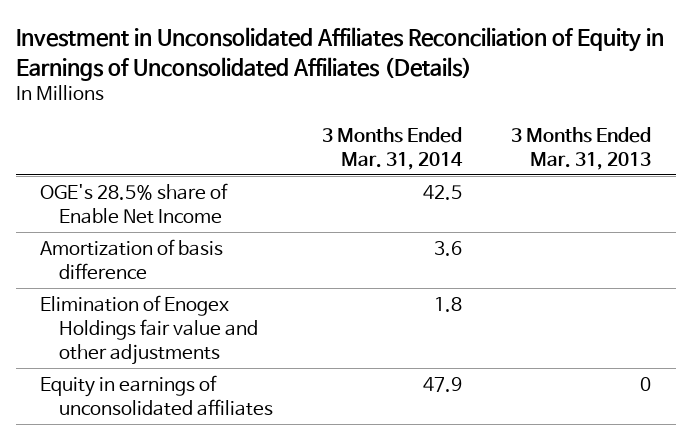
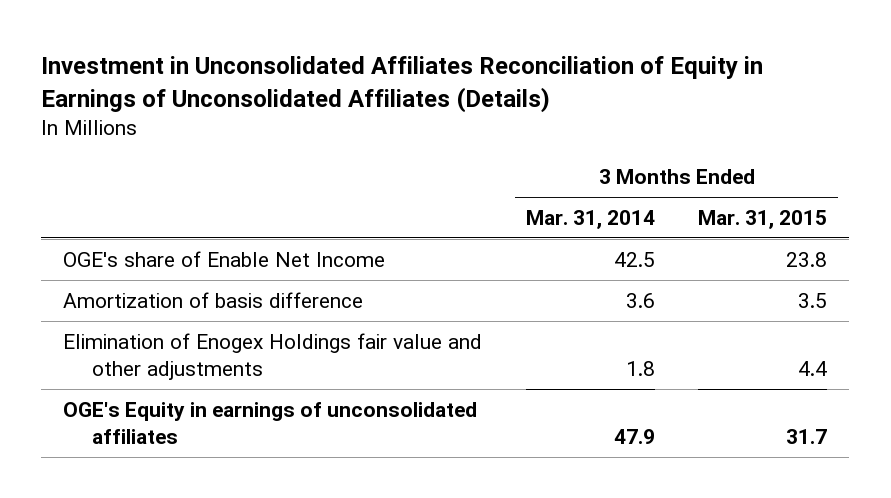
- | 3 Months Ended Mar. 31, 2014 | 3 Months Ended Mar. 31, 2013
+ | 3 Months Ended Mar. 31, 2014 | 3 Months Ended Mar. 31, 2015
- OGE's 28.5% share of Enable Net Income | 42.5 |
+ OGE's share of Enable Net Income | 42.5 | 23.8
- Equity in earnings of unconsolidated affiliates | 47.9 | 0
+ OGE's Equity in earnings of unconsolidated affiliates | 47.9 | 31.7

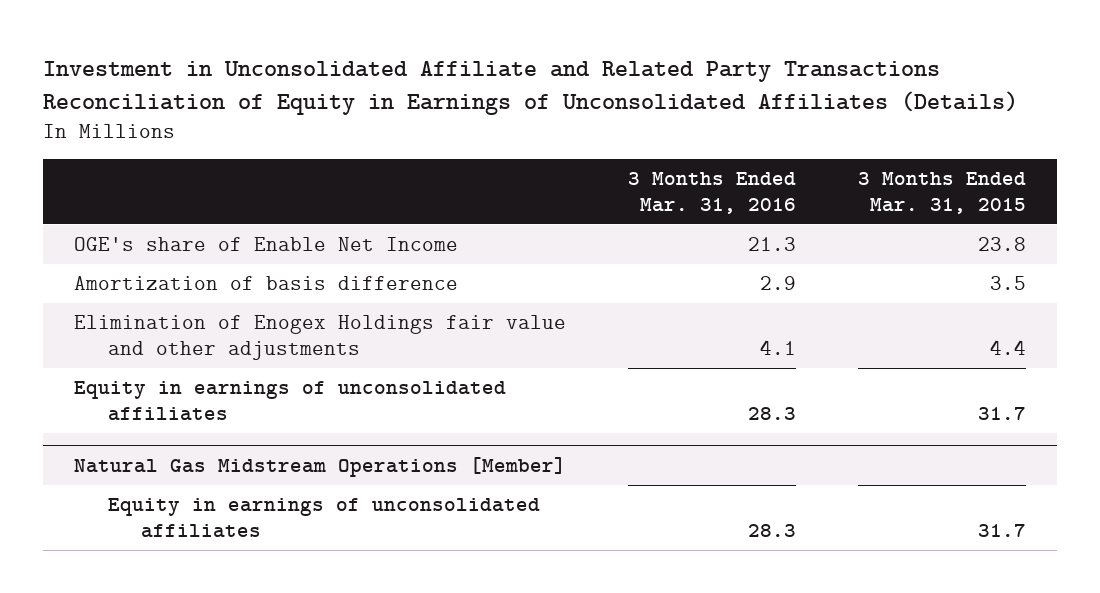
- Investment in Unconsolidated Affiliates Reconciliation of Equity in Earnings of Unconsolidated Affiliates (Details)
+ Investment in Unconsolidated Affiliate and Related Party Transactions Reconciliation of Equity in Earnings of Unconsolidated Affiliates (Details)
- | 3 Months Ended Mar. 31, 2014 | 3 Months Ended Mar. 31, 2015
+ | 3 Months Ended Mar. 31, 2016 | 3 Months Ended Mar. 31, 2015
- OGE's Equity in earnings of unconsolidated affiliates | 47.9 | 31.7
+ Equity in earnings of unconsolidated affiliates | 28.3 | 31.7
+ Natural Gas Midstream Operations [Member]
+ Equity in earnings of unconsolidated affiliates | 28.3 | 31.7

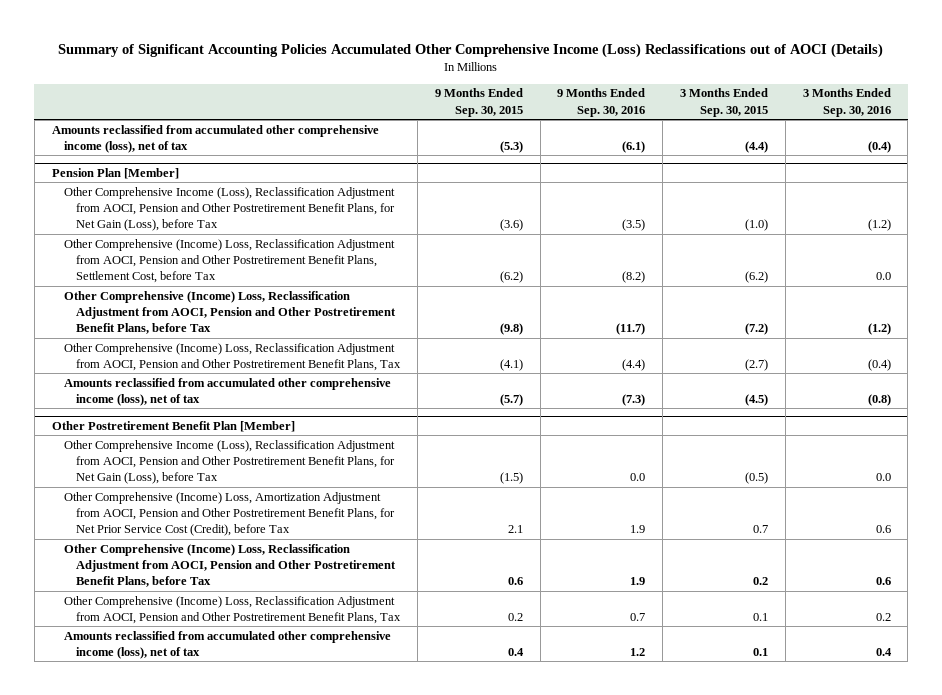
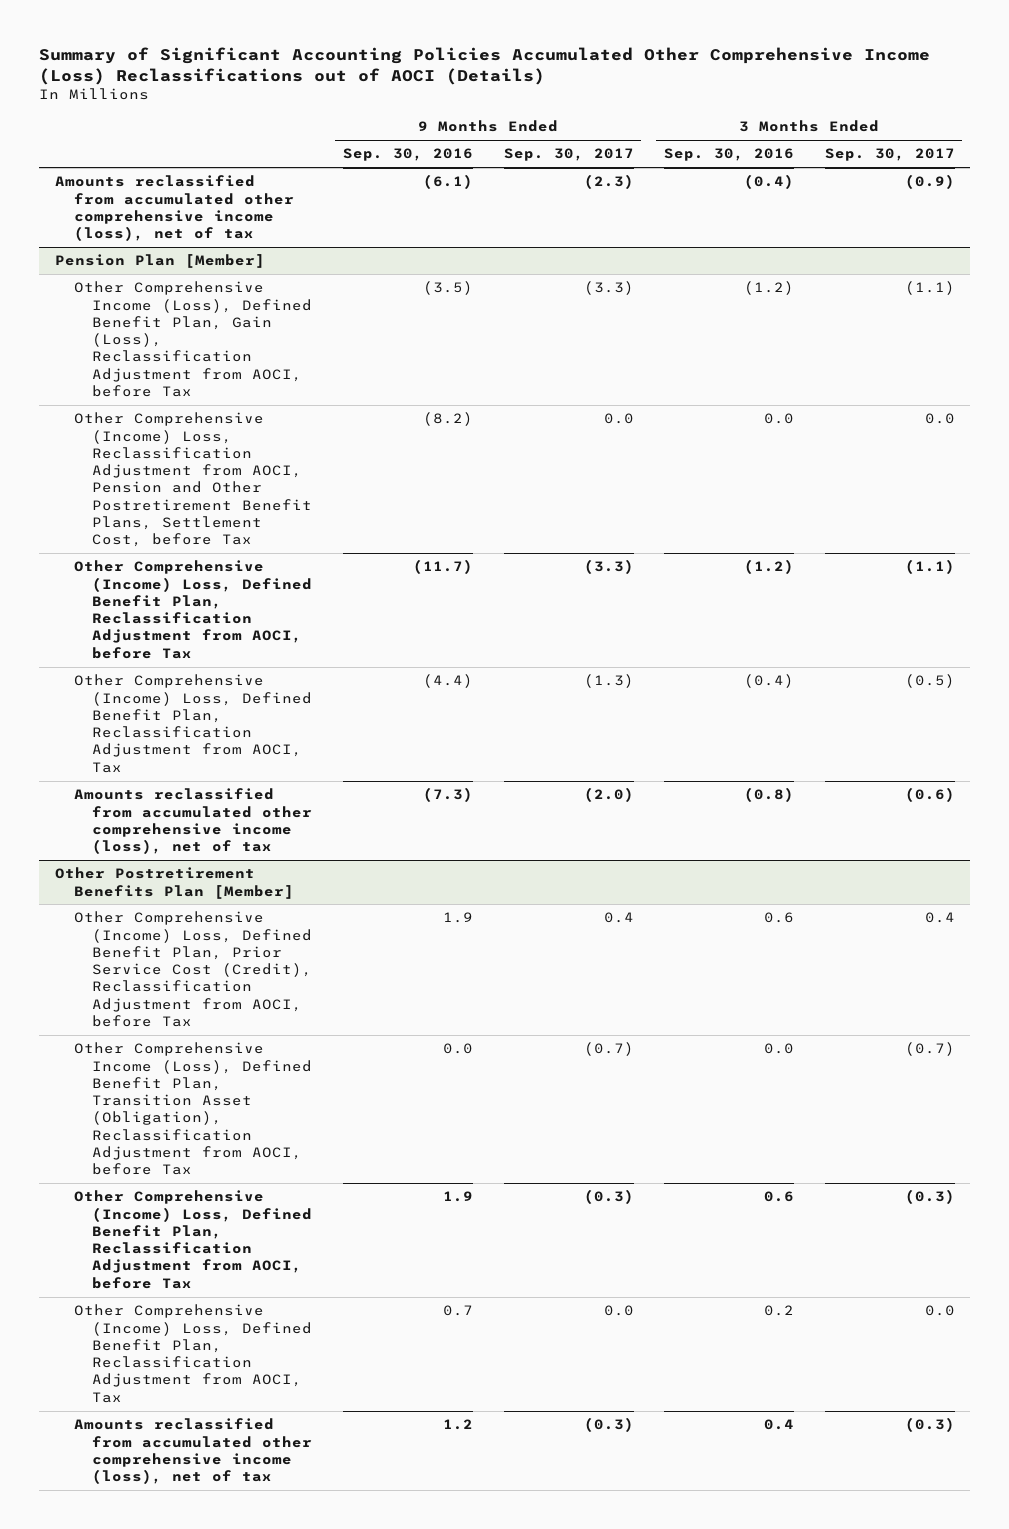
- | 9 Months Ended Sep. 30, 2015 | 9 Months Ended Sep. 30, 2016 | 3 Months Ended Sep. 30, 2015 | 3 Months Ended Sep. 30, 2016
+ | 9 Months Ended Sep. 30, 2016 | 9 Months Ended Sep. 30, 2017 | 3 Months Ended Sep. 30, 2016 | 3 Months Ended Sep. 30, 2017
@ Pension Plan [Member]
- Other Comprehensive Income (Loss), Reclassification Adjustment from AOCI, Pension and Other Postretirement Benefit Plans, for Net Gain (Loss), before Tax | (3.6) | (3.5) | (1.0) | (1.2)
+ Other Comprehensive Income (Loss), Defined Benefit Plan, Gain (Loss), Reclassification Adjustment from AOCI, before Tax | (3.5) | (3.3) | (1.2) | (1.1)
- Other Comprehensive (Income) Loss, Reclassification Adjustment from AOCI, Pension and Other Postretirement Benefit Plans, before Tax | (9.8) | (11.7) | (7.2) | (1.2)
- Other Comprehensive (Income) Loss, Reclassification Adjustment from AOCI, Pension and Other Postretirement Benefit Plans, Tax | (4.1) | (4.4) | (2.7) | (0.4)
+ Other Comprehensive (Income) Loss, Defined Benefit Plan, Reclassification Adjustment from AOCI, before Tax | (11.7) | (3.3) | (1.2) | (1.1)
+ Other Comprehensive (Income) Loss, Defined Benefit Plan, Reclassification Adjustment from AOCI, Tax | (4.4) | (1.3) | (0.4) | (0.5)
- Other Postretirement Benefit Plan [Member]
- Other Comprehensive Income (Loss), Reclassification Adjustment from AOCI, Pension and Other Postretirement Benefit Plans, for Net Gain (Loss), before Tax | (1.5) | 0.0 | (0.5) | 0.0
- Other Comprehensive (Income) Loss, Amortization Adjustment from AOCI, Pension and Other Postretirement Benefit Plans, for Net Prior Service Cost (Credit), before Tax | 2.1 | 1.9 | 0.7 | 0.6
- Other Comprehensive (Income) Loss, Reclassification Adjustment from AOCI, Pension and Other Postretirement Benefit Plans, before Tax | 0.6 | 1.9 | 0.2 | 0.6
- Other Comprehensive (Income) Loss, Reclassification Adjustment from AOCI, Pension and Other Postretirement Benefit Plans, Tax | 0.2 | 0.7 | 0.1 | 0.2
+ Other Postretirement Benefits Plan [Member]
+ Other Comprehensive (Income) Loss, Defined Benefit Plan, Prior Service Cost (Credit), Reclassification Adjustment from AOCI, before Tax | 1.9 | 0.4 | 0.6 | 0.4
+ Other Comprehensive Income (Loss), Defined Benefit Plan, Transition Asset (Obligation), Reclassification Adjustment from AOCI, before Tax | 0.0 | (0.7) | 0.0 | (0.7)
+ Other Comprehensive (Income) Loss, Defined Benefit Plan, Reclassification Adjustment from AOCI, before Tax | 1.9 | (0.3) | 0.6 | (0.3)
+ Other Comprehensive (Income) Loss, Defined Benefit Plan, Reclassification Adjustment from AOCI, Tax | 0.7 | 0.0 | 0.2 | 0.0

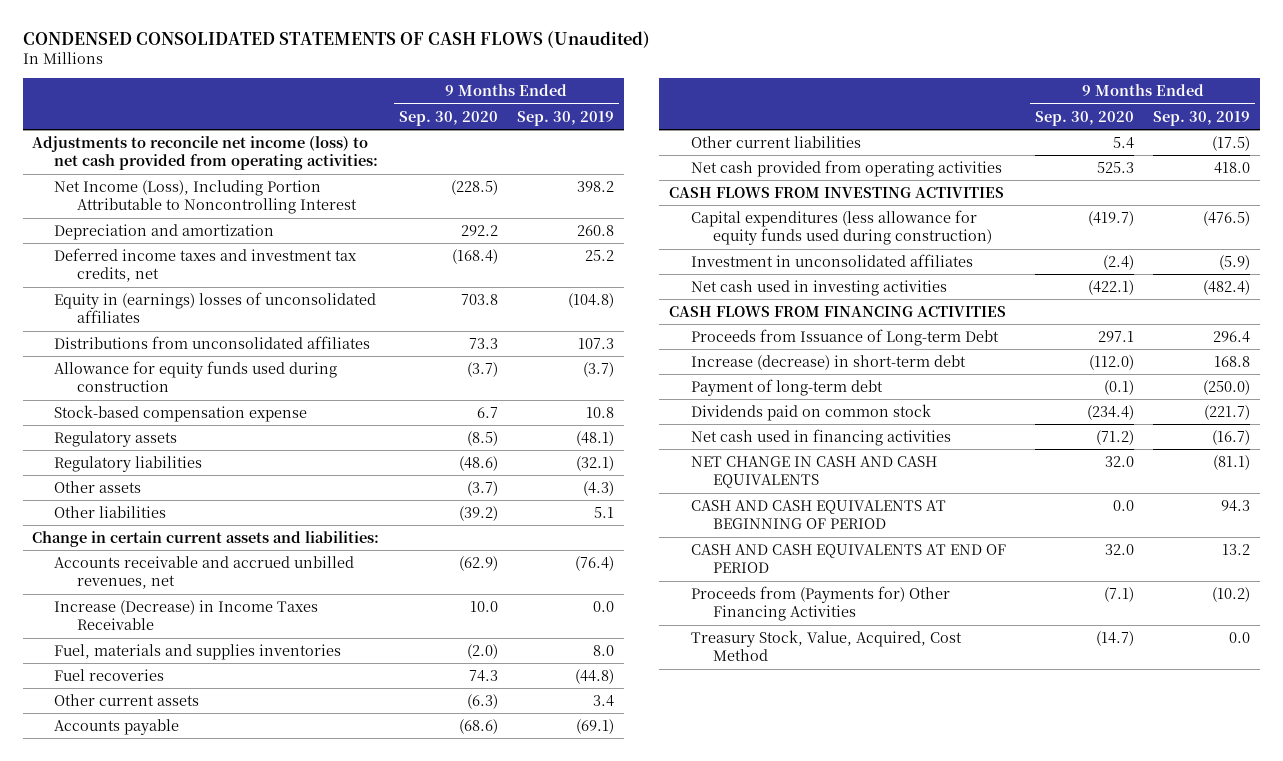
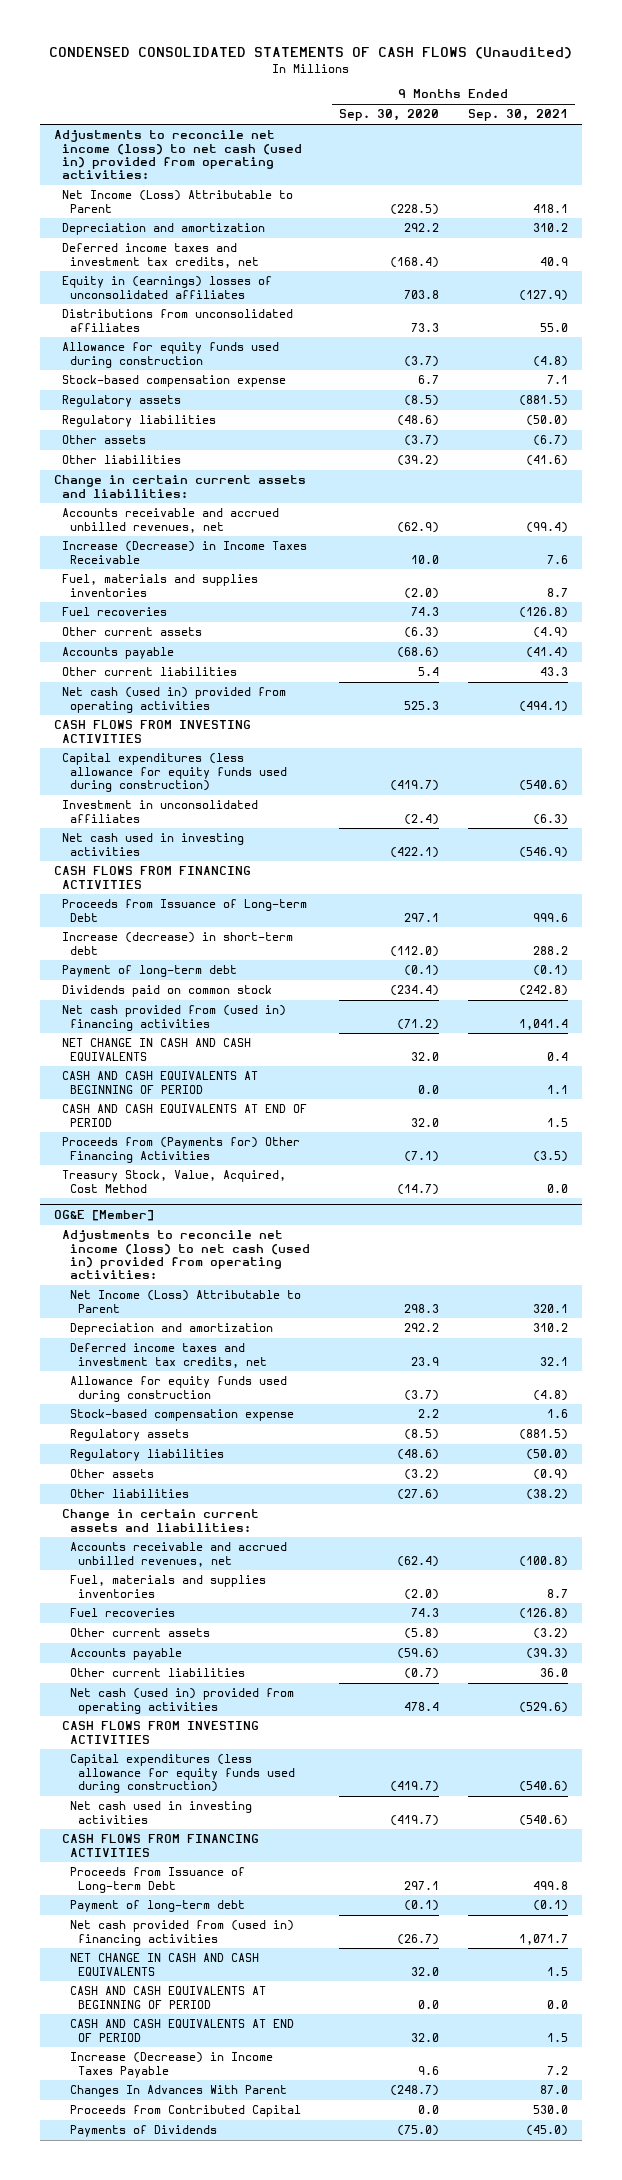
- | 9 Months Ended Sep. 30, 2020 | 9 Months Ended Sep. 30, 2019
+ | 9 Months Ended Sep. 30, 2020 | 9 Months Ended Sep. 30, 2021
- Adjustments to reconcile net income (loss) to net cash provided from operating activities:
- Net Income (Loss), Including Portion Attributable to Noncontrolling Interest | (228.5) | 398.2
+ Adjustments to reconcile net income (loss) to net cash (used in) provided from operating activities:
+ Net Income (Loss) Attributable to Parent | (228.5) | 418.1
- Net cash provided from operating activities | 525.3 | 418.0
+ Net cash (used in) provided from operating activities | 525.3 | (494.1)
- Net cash used in financing activities | (71.2) | (16.7)
+ Net cash provided from (used in) financing activities | (71.2) | 1,041.4
+ OG&E [Member]
+ Adjustments to reconcile net income (loss) to net cash (used in) provided from operating activities:
+ Net Income (Loss) Attributable to Parent | 298.3 | 320.1
+ Depreciation and amortization | 292.2 | 310.2
+ Deferred income taxes and investment tax credits, net | 23.9 | 32.1
+ Allowance for equity funds used during construction | (3.7) | (4.8)
+ Stock-based compensation expense | 2.2 | 1.6
+ Regulatory assets | (8.5) | (881.5)
+ Regulatory liabilities | (48.6) | (50.0)
+ Other assets | (3.2) | (0.9)
+ Other liabilities | (27.6) | (38.2)
+ Change in certain current assets and liabilities:
+ Accounts receivable and accrued unbilled revenues, net | (62.4) | (100.8)
+ Fuel, materials and supplies inventories | (2.0) | 8.7
+ Fuel recoveries | 74.3 | (126.8)
+ Other current assets | (5.8) | (3.2)
+ Accounts payable | (59.6) | (39.3)
+ Other current liabilities | (0.7) | 36.0
+ Net cash (used in) provided from operating activities | 478.4 | (529.6)
+ CASH FLOWS FROM INVESTING ACTIVITIES
+ Capital expenditures (less allowance for equity funds used during construction) | (419.7) | (540.6)
+ Net cash used in investing activities | (419.7) | (540.6)
+ CASH FLOWS FROM FINANCING ACTIVITIES
+ Proceeds from Issuance of Long-term Debt | 297.1 | 499.8
+ Payment of long-term debt | (0.1) | (0.1)
+ Net cash provided from (used in) financing activities | (26.7) | 1,071.7
+ NET CHANGE IN CASH AND CASH EQUIVALENTS | 32.0 | 1.5
+ CASH AND CASH EQUIVALENTS AT BEGINNING OF PERIOD | 0.0 | 0.0
+ CASH AND CASH EQUIVALENTS AT END OF PERIOD | 32.0 | 1.5
+ Increase (Decrease) in Income Taxes Payable | 9.6 | 7.2
+ Changes In Advances With Parent | (248.7) | 87.0
+ Proceeds from Contributed Capital | 0.0 | 530.0
+ Payments of Dividends | (75.0) | (45.0)

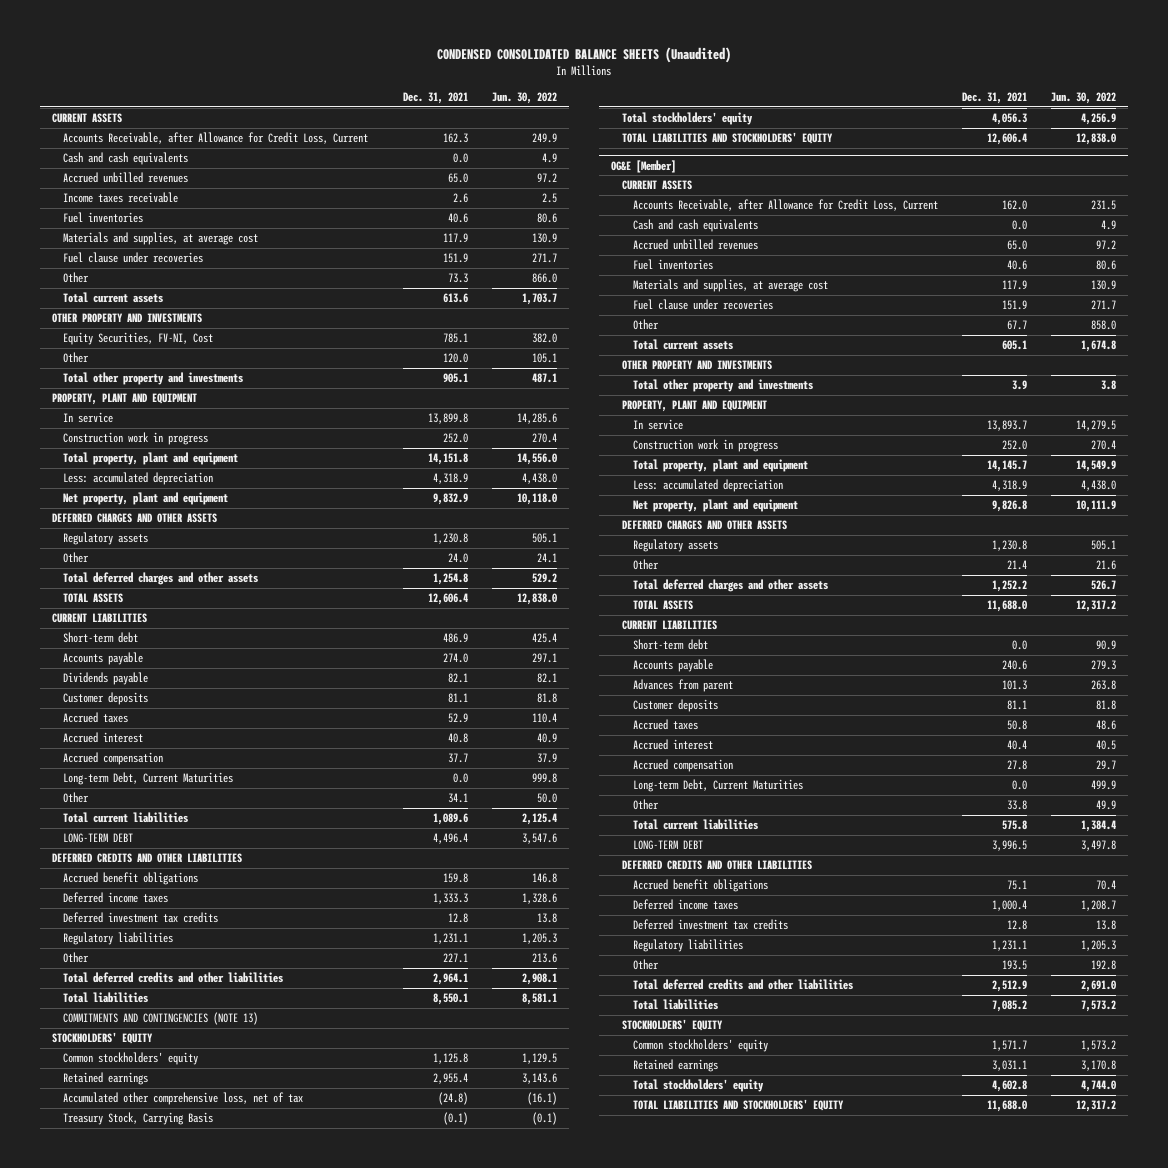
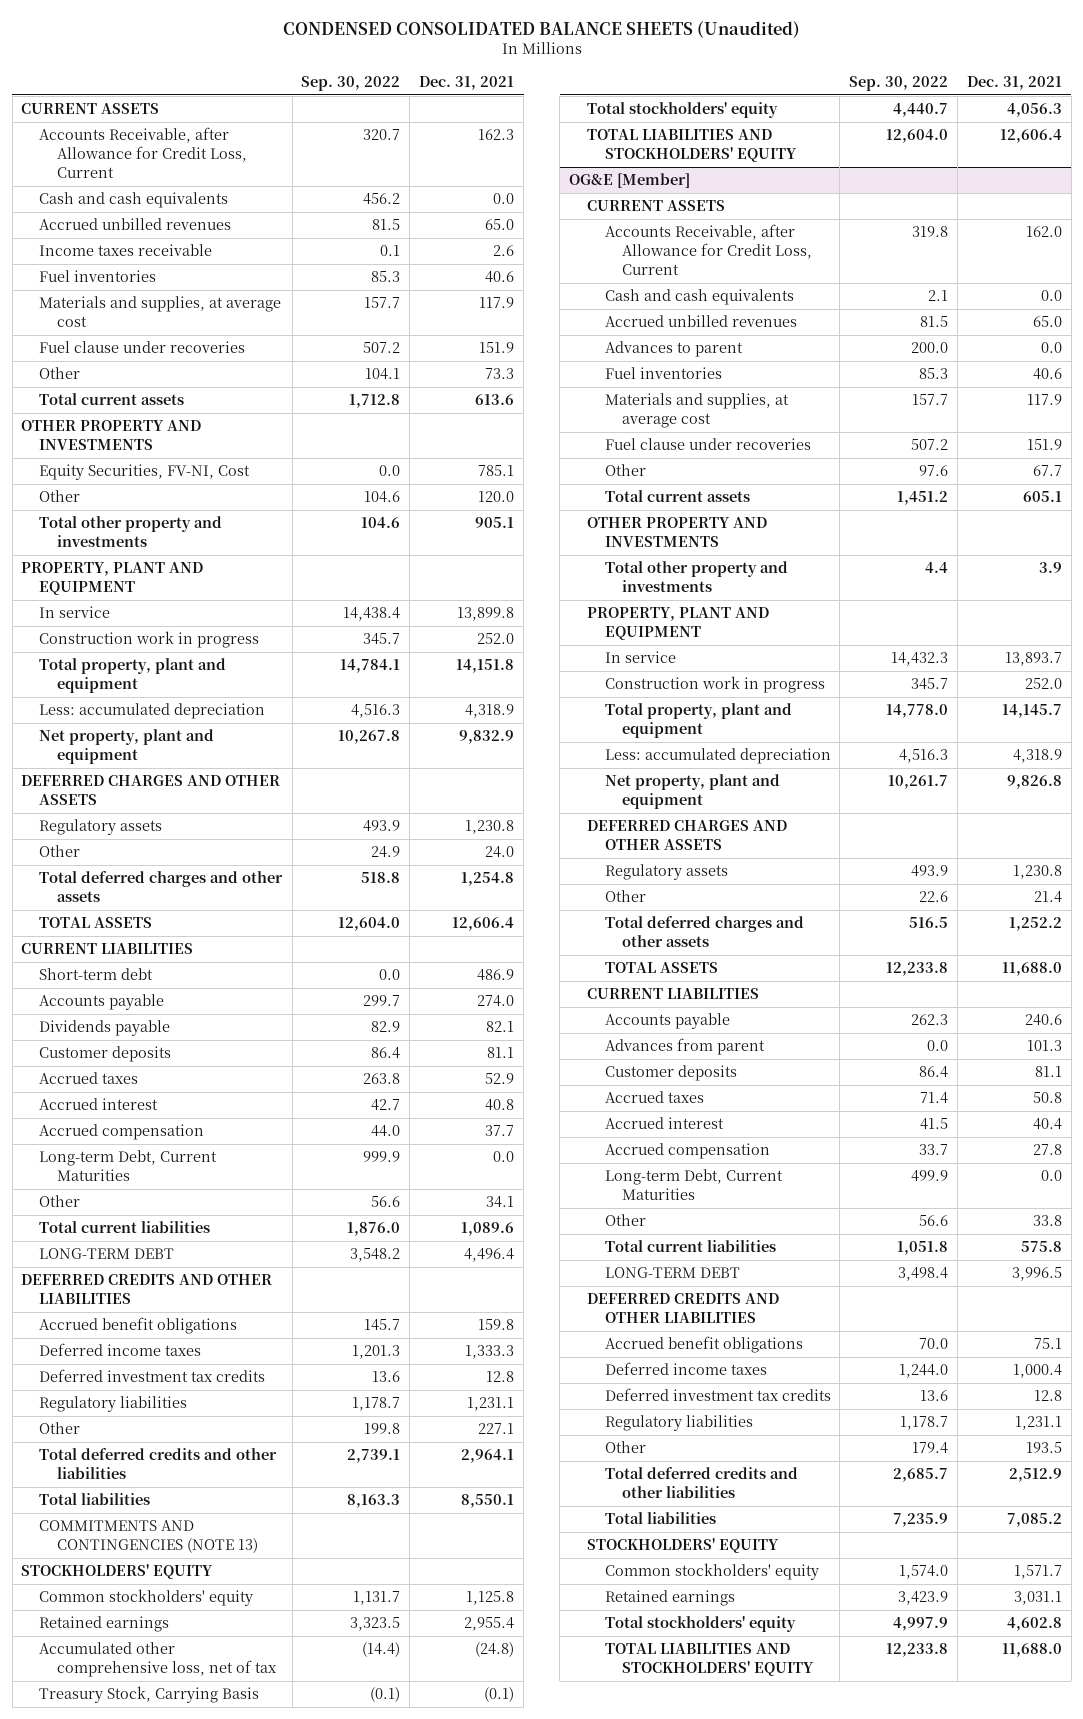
- | Dec. 31, 2021 | Jun. 30, 2022
+ | Sep. 30, 2022 | Dec. 31, 2021
@ OG&E [Member]
+ Advances to parent | 200.0 | 0.0
- Short-term debt | 0.0 | 90.9

